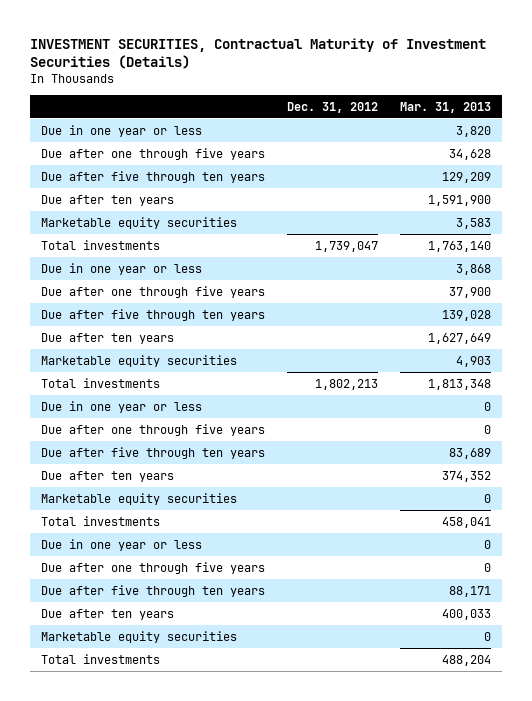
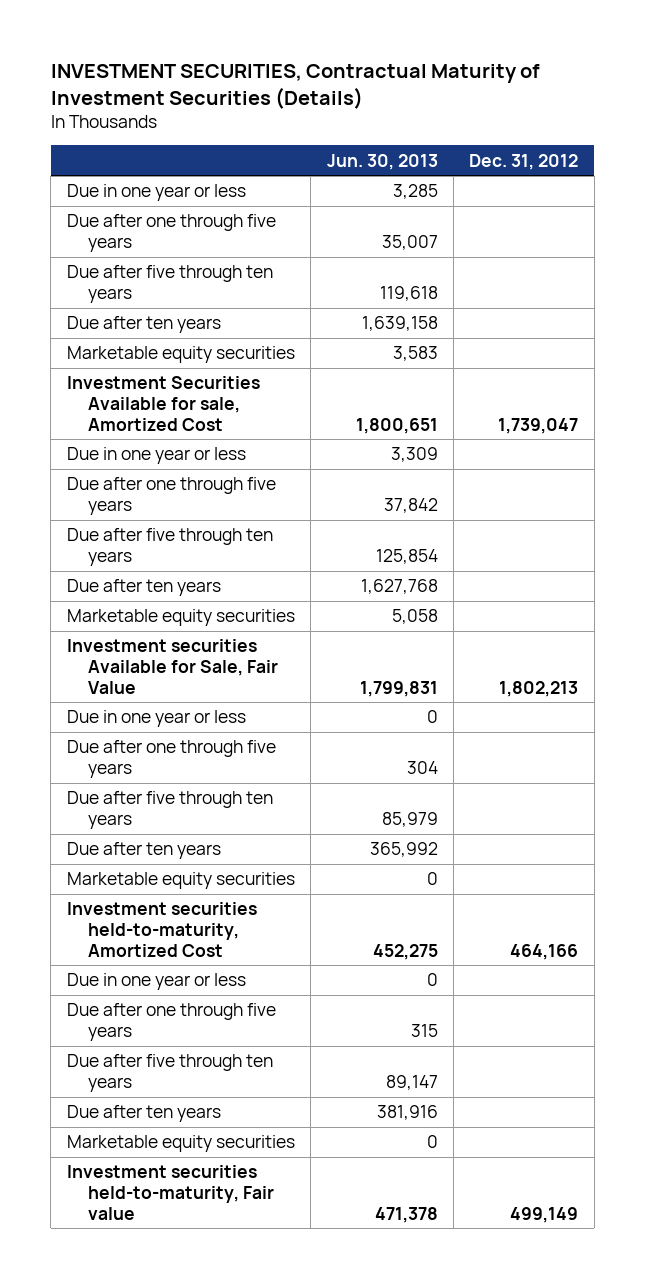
- | Dec. 31, 2012 | Mar. 31, 2013
+ | Jun. 30, 2013 | Dec. 31, 2012
- Total investments | 1,739,047 | 1,763,140
+ Investment Securities Available for sale, Amortized Cost | 1,800,651 | 1,739,047
- Total investments | 1,802,213 | 1,813,348
+ Investment securities Available for Sale, Fair Value | 1,799,831 | 1,802,213
- Total investments | | 458,041
+ Investment securities held-to-maturity, Amortized Cost | 452,275 | 464,166
- Total investments | | 488,204
+ Investment securities held-to-maturity, Fair value | 471,378 | 499,149

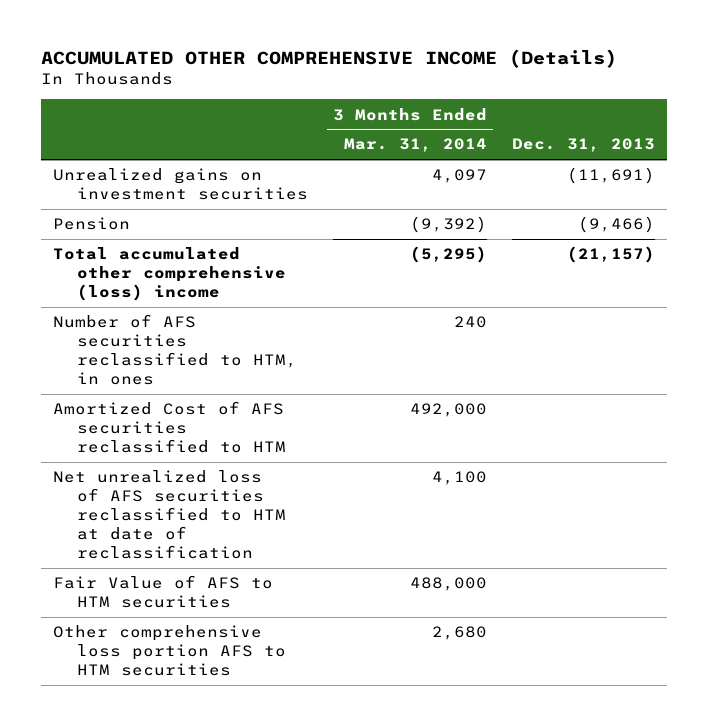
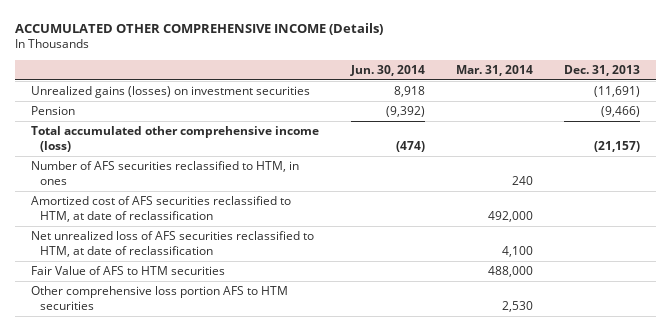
- | 3 Months Ended Mar. 31, 2014 | Dec. 31, 2013
+ | Jun. 30, 2014 | Mar. 31, 2014 | Dec. 31, 2013
- Unrealized gains on investment securities | 4,097 | (11,691)
+ Unrealized gains (losses) on investment securities | 8,918 | | (11,691)
- Total accumulated other comprehensive (loss) income | (5,295) | (21,157)
+ Total accumulated other comprehensive income (loss) | (474) | | (21,157)
- Amortized Cost of AFS securities reclassified to HTM | 492,000 |
- Net unrealized loss of AFS securities reclassified to HTM at date of reclassification | 4,100 |
+ Amortized cost of AFS securities reclassified to HTM, at date of reclassification | | 492,000 |
+ Net unrealized loss of AFS securities reclassified to HTM, at date of reclassification | | 4,100 |

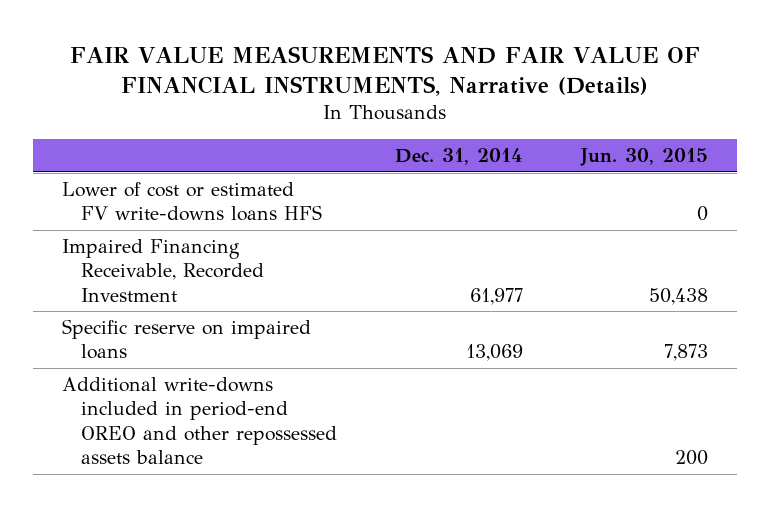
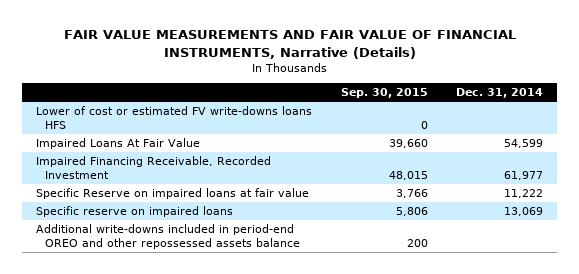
- | Dec. 31, 2014 | Jun. 30, 2015
+ | Sep. 30, 2015 | Dec. 31, 2014
+ Impaired Loans At Fair Value | 39,660 | 54,599
+ Specific Reserve on impaired loans at fair value | 3,766 | 11,222

